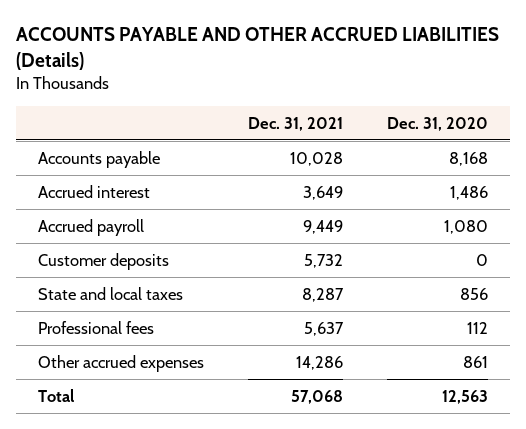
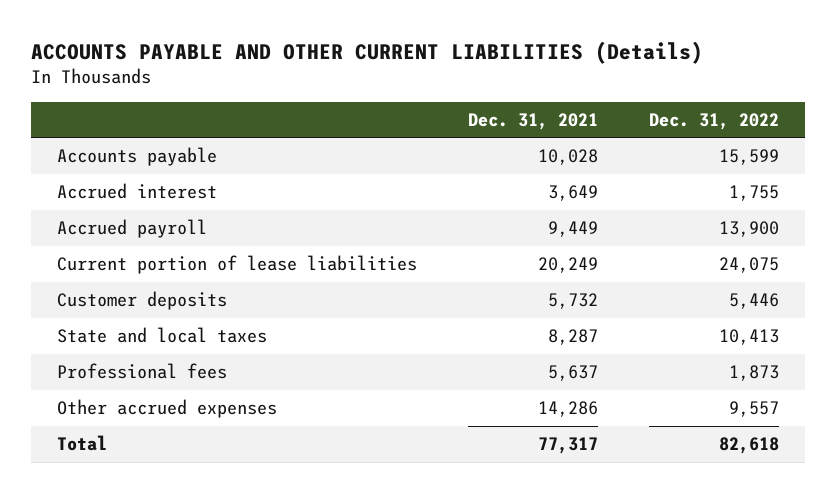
- ACCOUNTS PAYABLE AND OTHER ACCRUED LIABILITIES (Details)
+ ACCOUNTS PAYABLE AND OTHER CURRENT LIABILITIES (Details)
- | Dec. 31, 2021 | Dec. 31, 2020
+ | Dec. 31, 2021 | Dec. 31, 2022
+ Current portion of lease liabilities | 20,249 | 24,075
- Total | 57,068 | 12,563
+ Total | 77,317 | 82,618

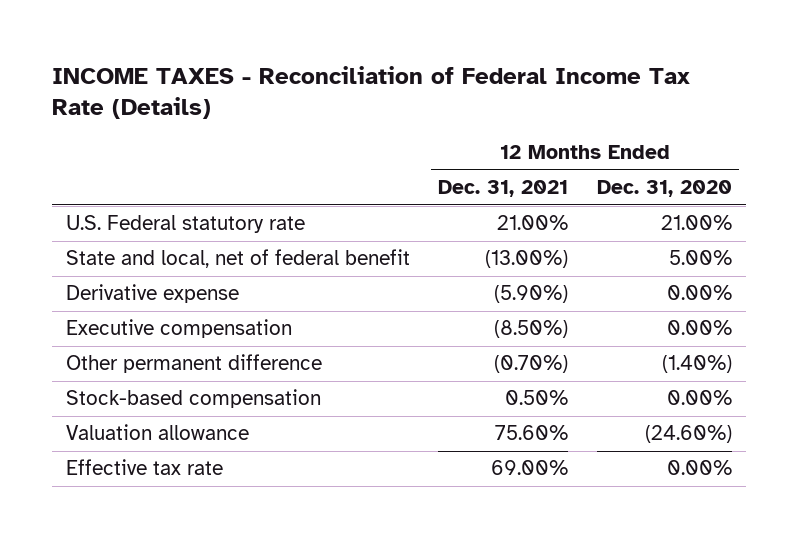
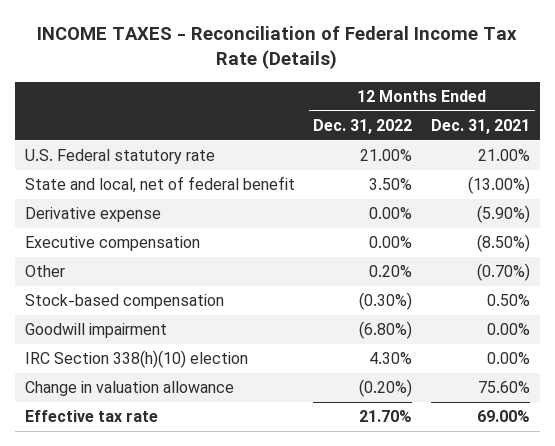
- | 12 Months Ended Dec. 31, 2021 | 12 Months Ended Dec. 31, 2020
+ | 12 Months Ended Dec. 31, 2022 | 12 Months Ended Dec. 31, 2021
- Other permanent difference | (0.70%) | (1.40%)
+ Other | 0.20% | (0.70%)
- Valuation allowance | 75.60% | (24.60%)
+ Goodwill impairment | (6.80%) | 0.00%
+ IRC Section 338(h)(10) election | 4.30% | 0.00%
+ Change in valuation allowance | (0.20%) | 75.60%

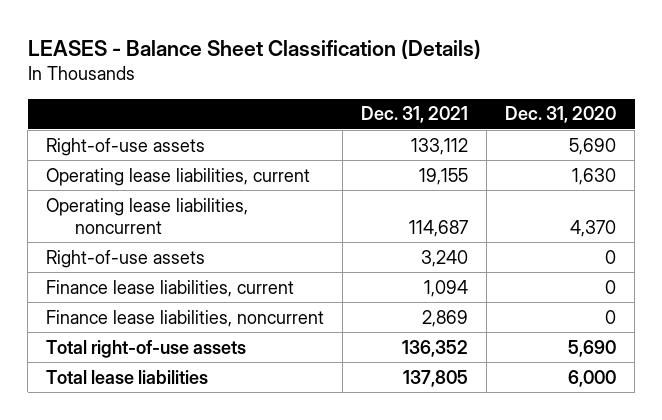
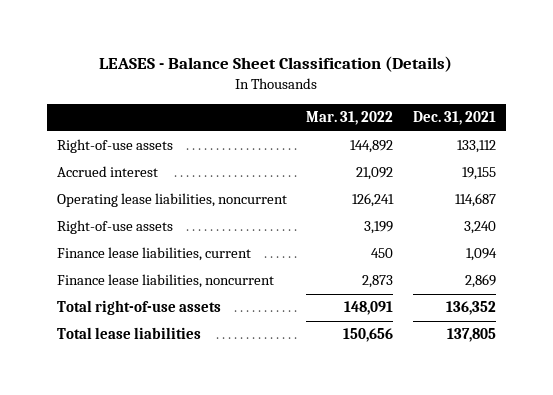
- | Dec. 31, 2021 | Dec. 31, 2020
+ | Mar. 31, 2022 | Dec. 31, 2021
- Operating lease liabilities, current | 19,155 | 1,630
+ Accrued interest | 21,092 | 19,155

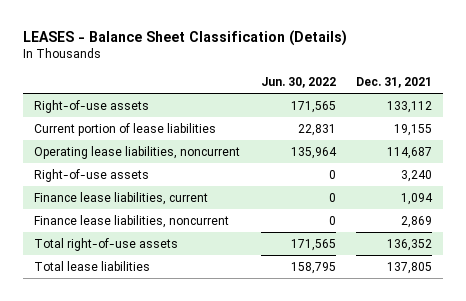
- | Mar. 31, 2022 | Dec. 31, 2021
+ | Jun. 30, 2022 | Dec. 31, 2021
- Accrued interest | 21,092 | 19,155
+ Current portion of lease liabilities | 22,831 | 19,155

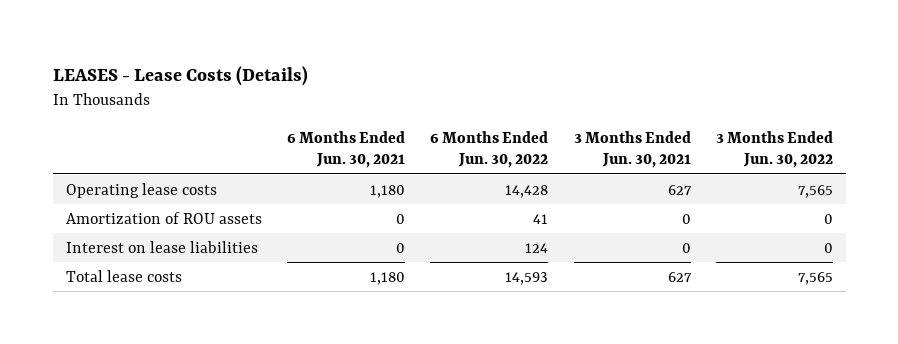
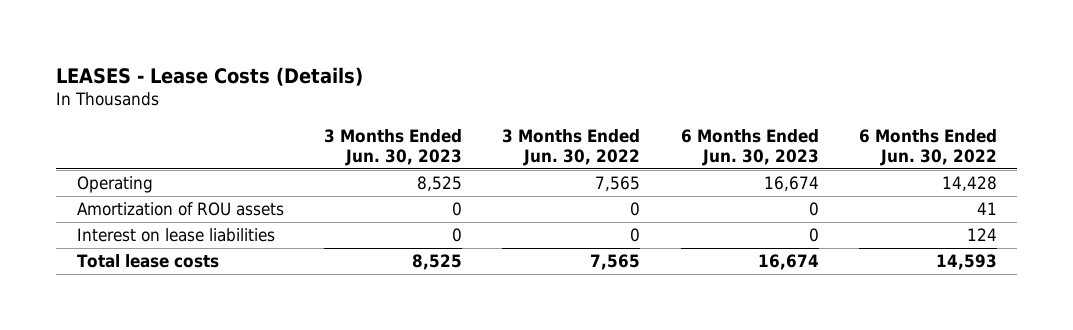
- | 6 Months Ended Jun. 30, 2021 | 6 Months Ended Jun. 30, 2022 | 3 Months Ended Jun. 30, 2021 | 3 Months Ended Jun. 30, 2022
+ | 3 Months Ended Jun. 30, 2023 | 3 Months Ended Jun. 30, 2022 | 6 Months Ended Jun. 30, 2023 | 6 Months Ended Jun. 30, 2022
- Operating lease costs | 1,180 | 14,428 | 627 | 7,565
+ Operating | 8,525 | 7,565 | 16,674 | 14,428

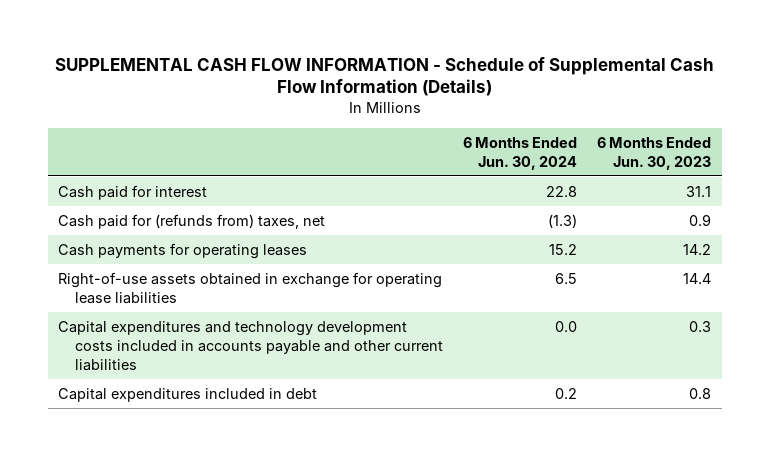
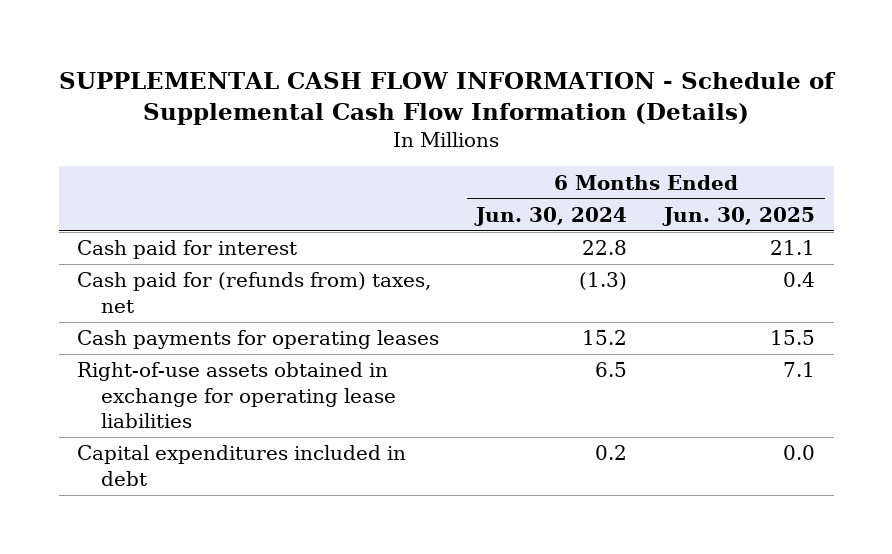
- | 6 Months Ended Jun. 30, 2024 | 6 Months Ended Jun. 30, 2023
+ | 6 Months Ended Jun. 30, 2024 | 6 Months Ended Jun. 30, 2025
- Capital expenditures and technology development costs included in accounts payable and other current liabilities | 0.0 | 0.3

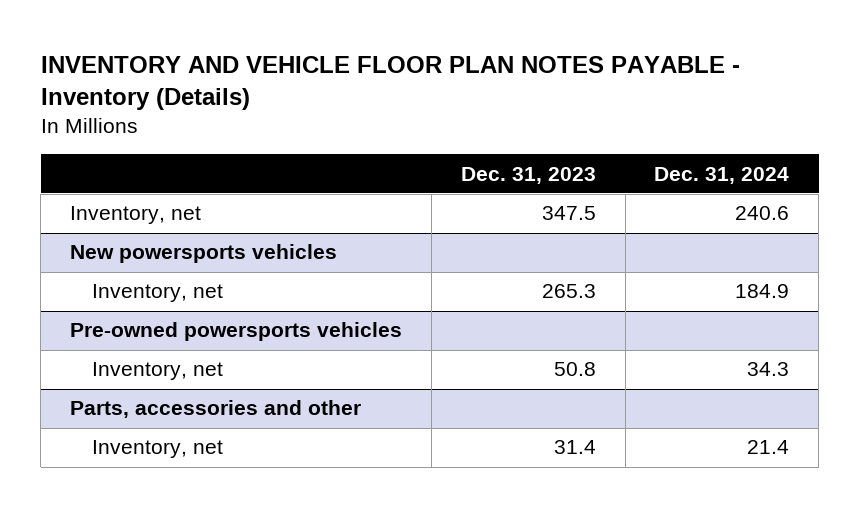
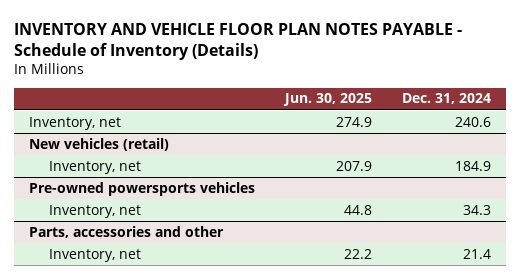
- INVENTORY AND VEHICLE FLOOR PLAN NOTES PAYABLE - Inventory (Details)
+ INVENTORY AND VEHICLE FLOOR PLAN NOTES PAYABLE - Schedule of Inventory (Details)
- | Dec. 31, 2023 | Dec. 31, 2024
+ | Jun. 30, 2025 | Dec. 31, 2024
- New powersports vehicles
+ New vehicles (retail)

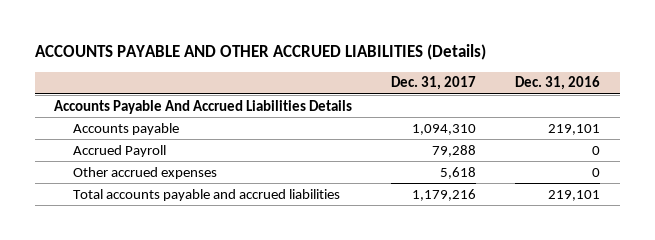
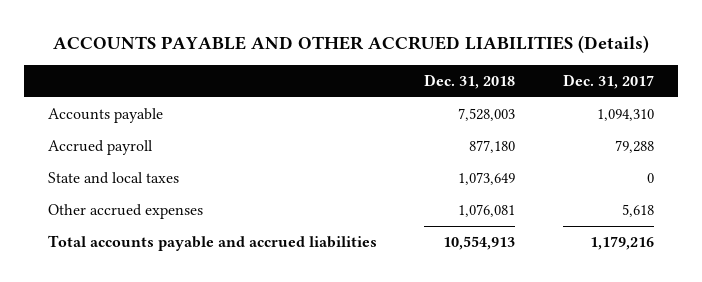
- | Dec. 31, 2017 | Dec. 31, 2016
+ | Dec. 31, 2018 | Dec. 31, 2017
- Accounts Payable And Accrued Liabilities Details
- Accrued Payroll | 79,288 | 0
+ Accrued payroll | 877,180 | 79,288
+ State and local taxes | 1,073,649 | 0

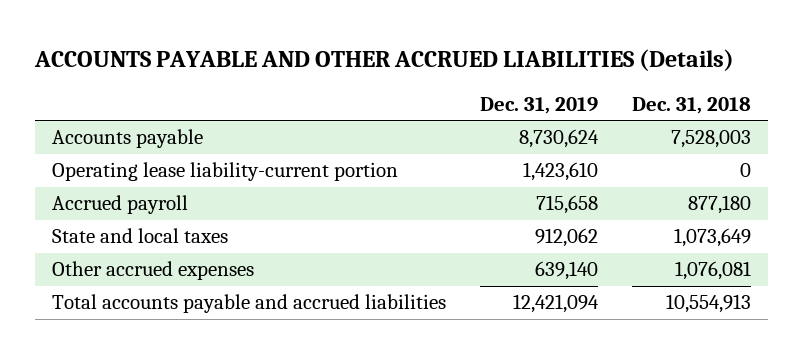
- | Dec. 31, 2018 | Dec. 31, 2017
+ | Dec. 31, 2019 | Dec. 31, 2018
+ Operating lease liability-current portion | 1,423,610 | 0

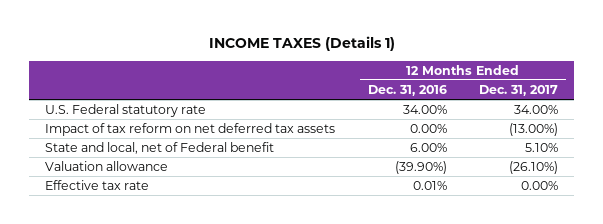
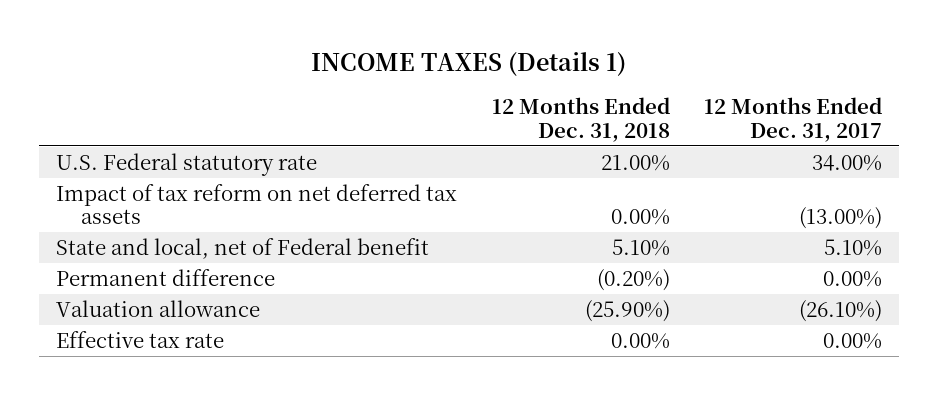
- | 12 Months Ended Dec. 31, 2016 | 12 Months Ended Dec. 31, 2017
+ | 12 Months Ended Dec. 31, 2018 | 12 Months Ended Dec. 31, 2017
+ Permanent difference | (0.20%) | 0.00%

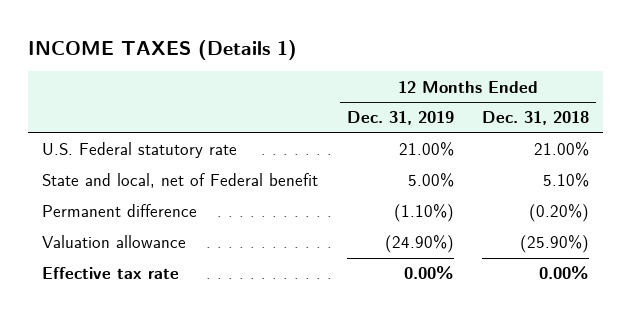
- | 12 Months Ended Dec. 31, 2018 | 12 Months Ended Dec. 31, 2017
+ | 12 Months Ended Dec. 31, 2019 | 12 Months Ended Dec. 31, 2018
- Impact of tax reform on net deferred tax assets | 0.00% | (13.00%)

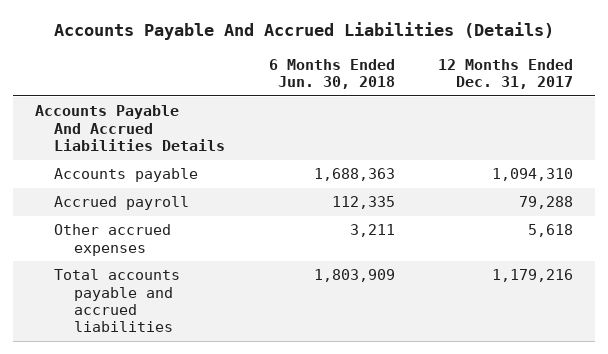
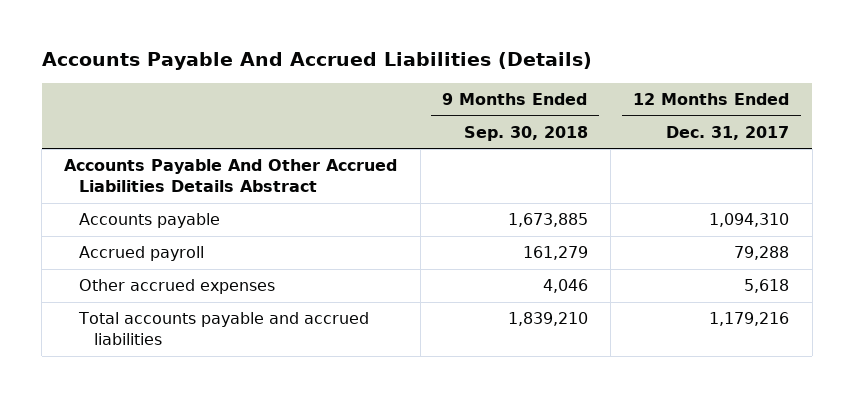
- | 6 Months Ended Jun. 30, 2018 | 12 Months Ended Dec. 31, 2017
+ | 9 Months Ended Sep. 30, 2018 | 12 Months Ended Dec. 31, 2017
- Accounts Payable And Accrued Liabilities Details
+ Accounts Payable And Other Accrued Liabilities Details Abstract

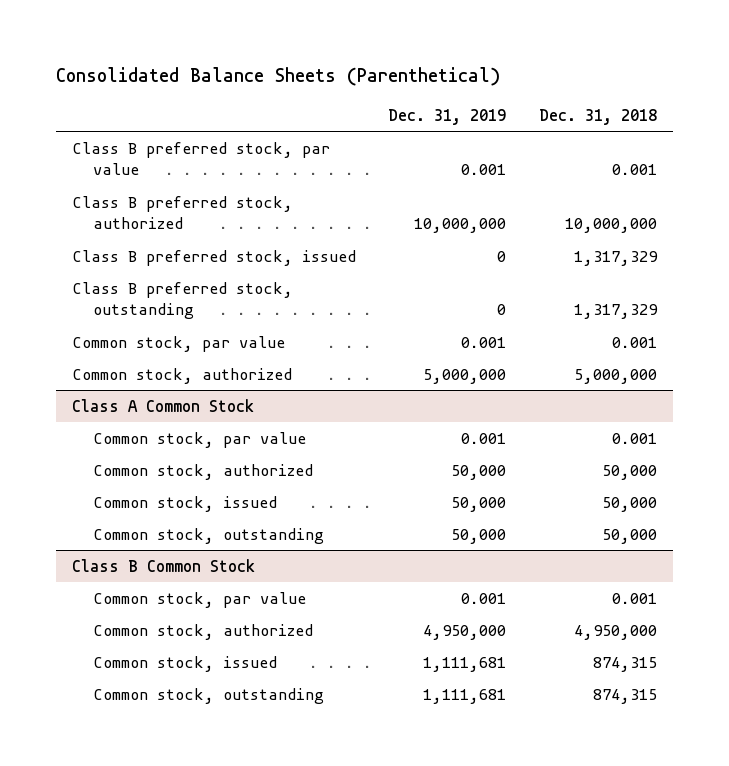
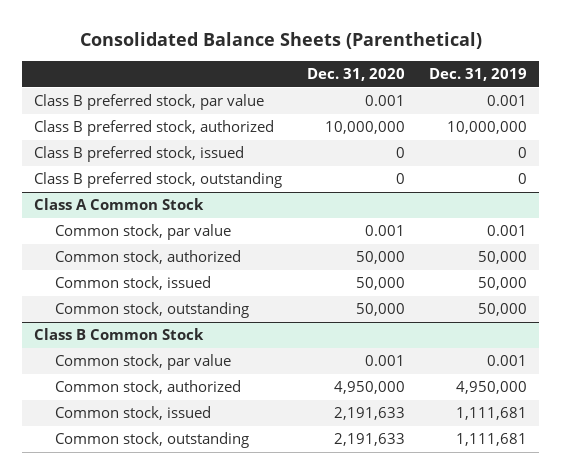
- | Dec. 31, 2019 | Dec. 31, 2018
+ | Dec. 31, 2020 | Dec. 31, 2019
- Common stock, par value | 0.001 | 0.001
- Common stock, authorized | 5,000,000 | 5,000,000

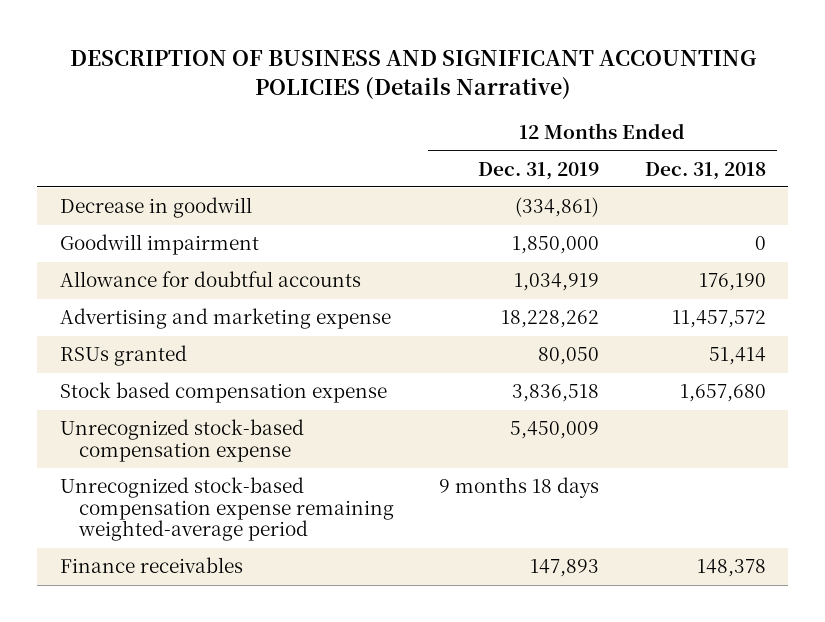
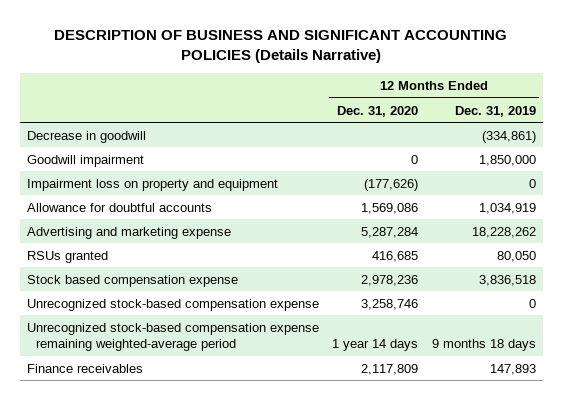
- | 12 Months Ended Dec. 31, 2019 | 12 Months Ended Dec. 31, 2018
+ | 12 Months Ended Dec. 31, 2020 | 12 Months Ended Dec. 31, 2019
+ Impairment loss on property and equipment | (177,626) | 0
- Unrecognized stock-based compensation expense | 5,450,009 |
+ Unrecognized stock-based compensation expense | 3,258,746 | 0

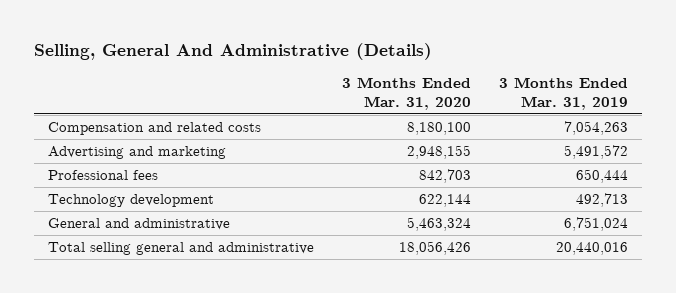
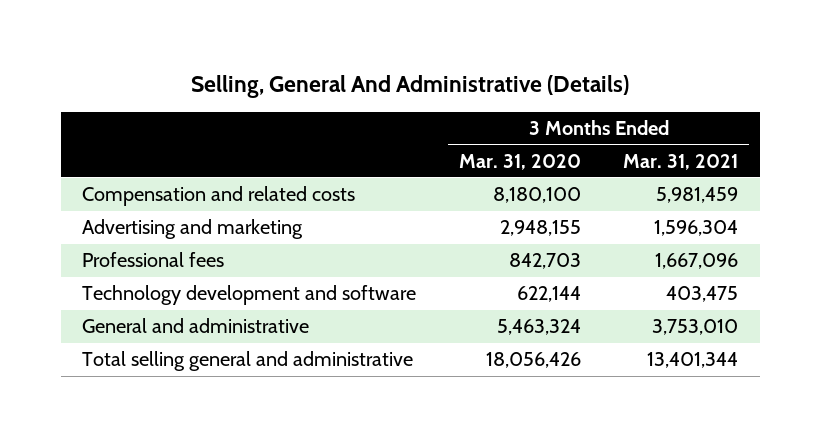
- | 3 Months Ended Mar. 31, 2020 | 3 Months Ended Mar. 31, 2019
+ | 3 Months Ended Mar. 31, 2020 | 3 Months Ended Mar. 31, 2021
- Technology development | 622,144 | 492,713
+ Technology development and software | 622,144 | 403,475

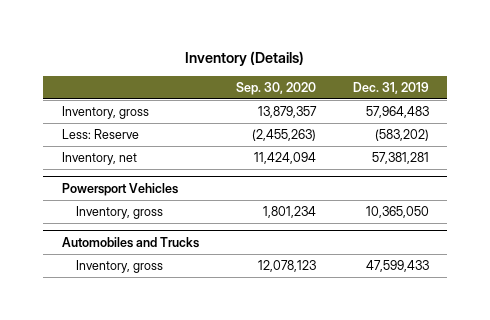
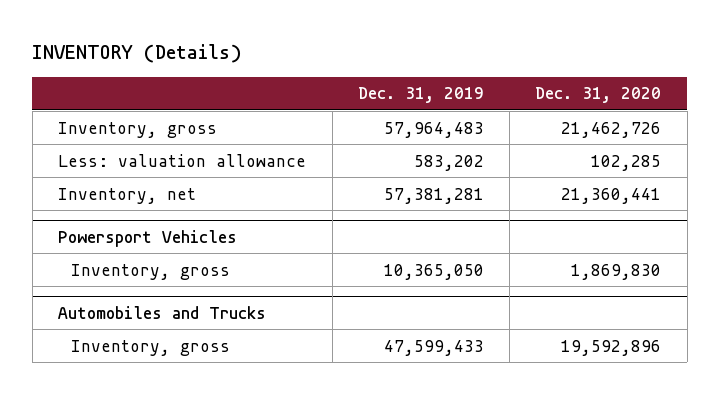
- Inventory (Details)
+ INVENTORY (Details)
- | Sep. 30, 2020 | Dec. 31, 2019
+ | Dec. 31, 2019 | Dec. 31, 2020
- Less: Reserve | (2,455,263) | (583,202)
+ Less: valuation allowance | 583,202 | 102,285

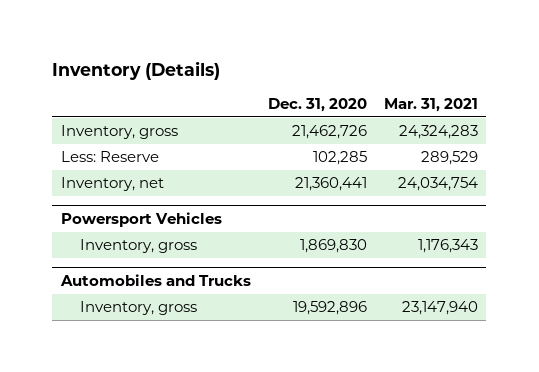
- INVENTORY (Details)
+ Inventory (Details)
- | Dec. 31, 2019 | Dec. 31, 2020
+ | Dec. 31, 2020 | Mar. 31, 2021
- Less: valuation allowance | 583,202 | 102,285
+ Less: Reserve | 102,285 | 289,529

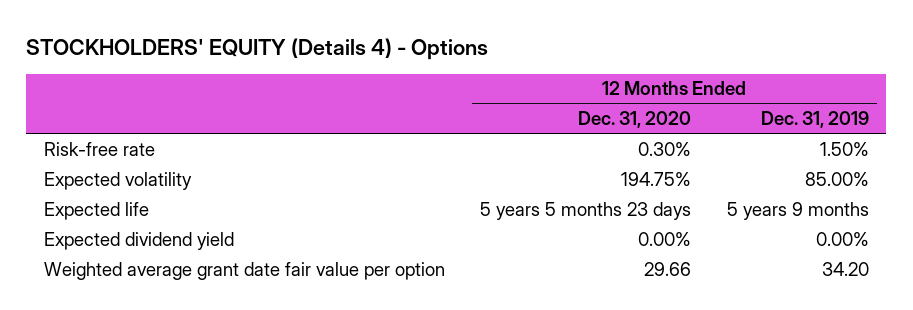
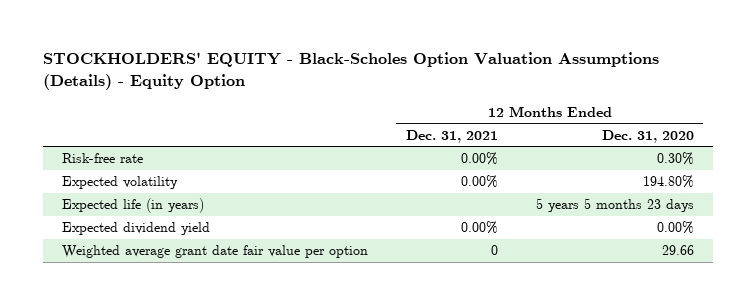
- STOCKHOLDERS' EQUITY (Details 4) - Options
+ STOCKHOLDERS' EQUITY - Black-Scholes Option Valuation Assumptions (Details) - Equity Option
- | 12 Months Ended Dec. 31, 2020 | 12 Months Ended Dec. 31, 2019
+ | 12 Months Ended Dec. 31, 2021 | 12 Months Ended Dec. 31, 2020
- Expected volatility | 194.75% | 85.00%
- Expected life | 5 years 5 months 23 days | 5 years 9 months
+ Expected volatility | 0.00% | 194.80%
+ Expected life (in years) | | 5 years 5 months 23 days

